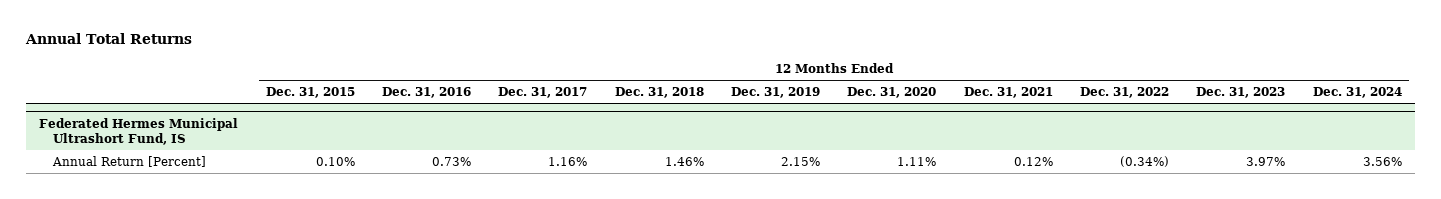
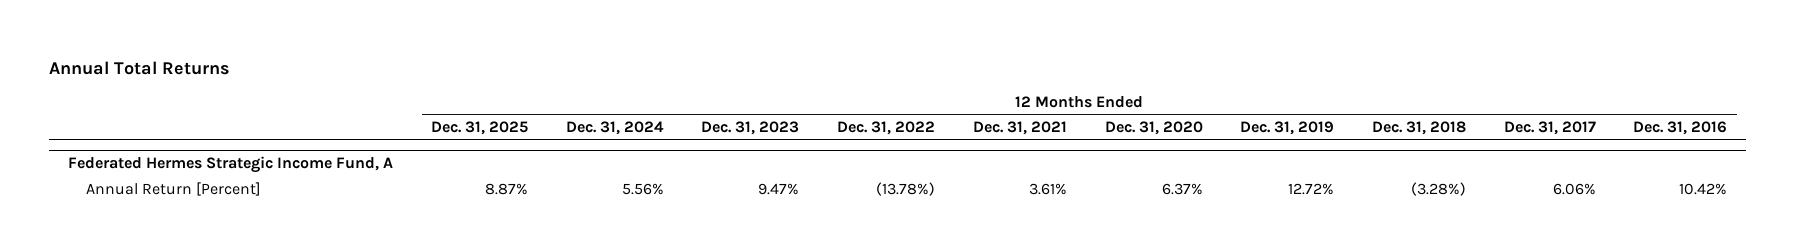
- | 12 Months Ended Dec. 31, 2015 | 12 Months Ended Dec. 31, 2016 | 12 Months Ended Dec. 31, 2017 | 12 Months Ended Dec. 31, 2018 | 12 Months Ended Dec. 31, 2019 | 12 Months Ended Dec. 31, 2020 | 12 Months Ended Dec. 31, 2021 | 12 Months Ended Dec. 31, 2022 | 12 Months Ended Dec. 31, 2023 | 12 Months Ended Dec. 31, 2024
+ | 12 Months Ended Dec. 31, 2025 | 12 Months Ended Dec. 31, 2024 | 12 Months Ended Dec. 31, 2023 | 12 Months Ended Dec. 31, 2022 | 12 Months Ended Dec. 31, 2021 | 12 Months Ended Dec. 31, 2020 | 12 Months Ended Dec. 31, 2019 | 12 Months Ended Dec. 31, 2018 | 12 Months Ended Dec. 31, 2017 | 12 Months Ended Dec. 31, 2016
- Federated Hermes Municipal Ultrashort Fund, IS
- Annual Return [Percent] | 0.10% | 0.73% | 1.16% | 1.46% | 2.15% | 1.11% | 0.12% | (0.34%) | 3.97% | 3.56%
+ Federated Hermes Strategic Income Fund, A
+ Annual Return [Percent] | 8.87% | 5.56% | 9.47% | (13.78%) | 3.61% | 6.37% | 12.72% | (3.28%) | 6.06% | 10.42%

